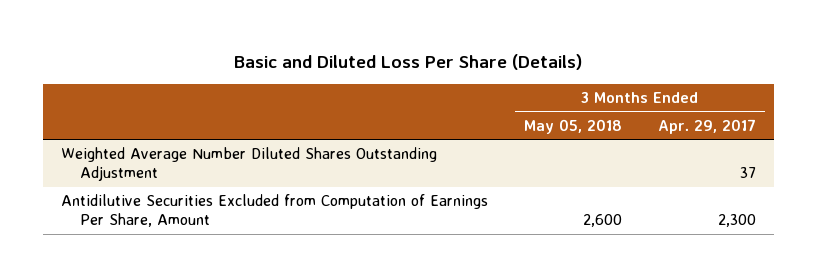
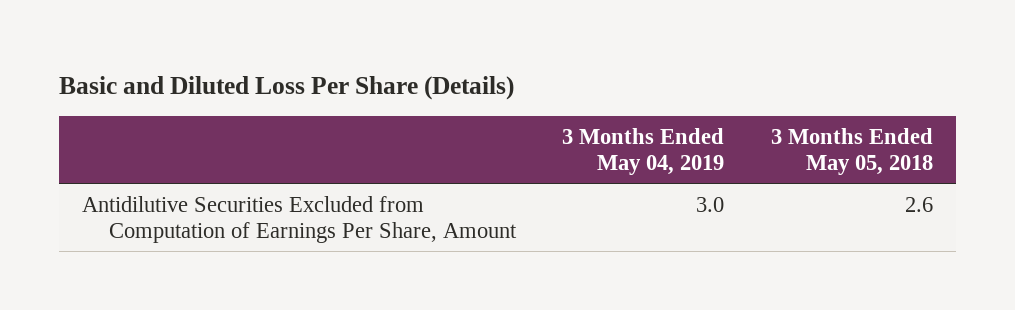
- | 3 Months Ended May 05, 2018 | 3 Months Ended Apr. 29, 2017
+ | 3 Months Ended May 04, 2019 | 3 Months Ended May 05, 2018
- Weighted Average Number Diluted Shares Outstanding Adjustment | | 37
- Antidilutive Securities Excluded from Computation of Earnings Per Share, Amount | 2,600 | 2,300
+ Antidilutive Securities Excluded from Computation of Earnings Per Share, Amount | 3.0 | 2.6

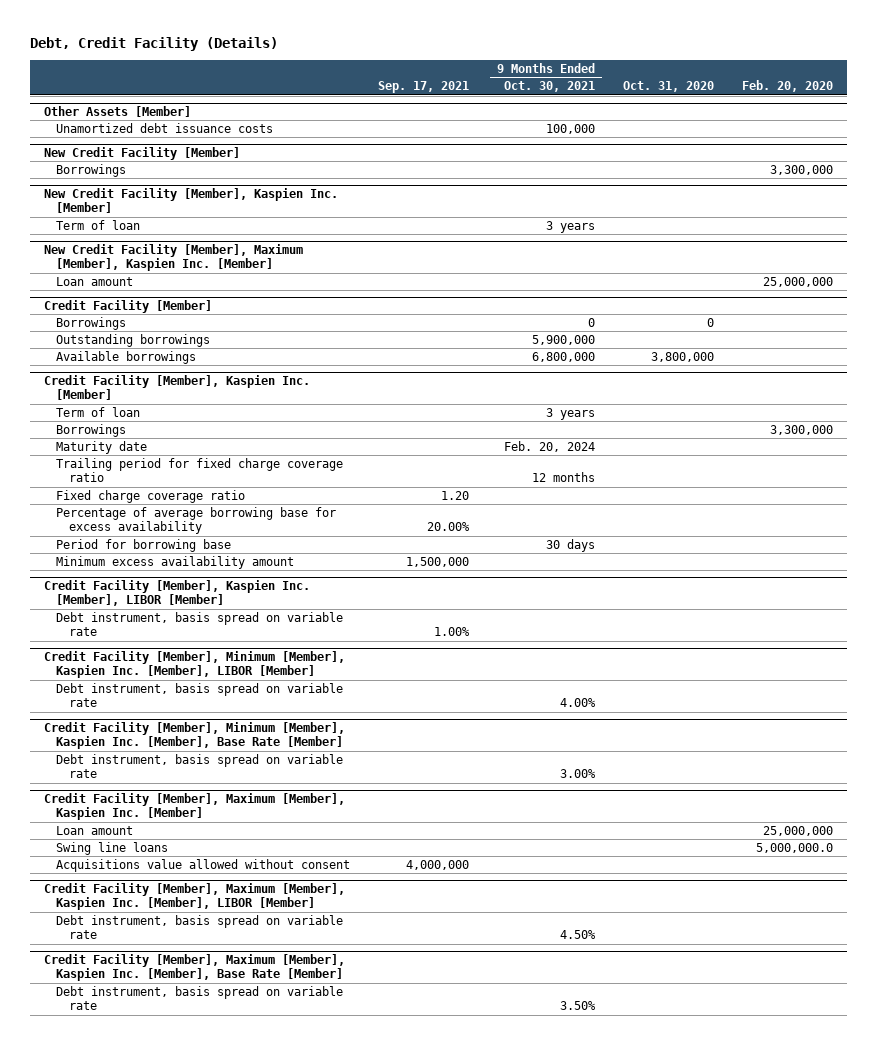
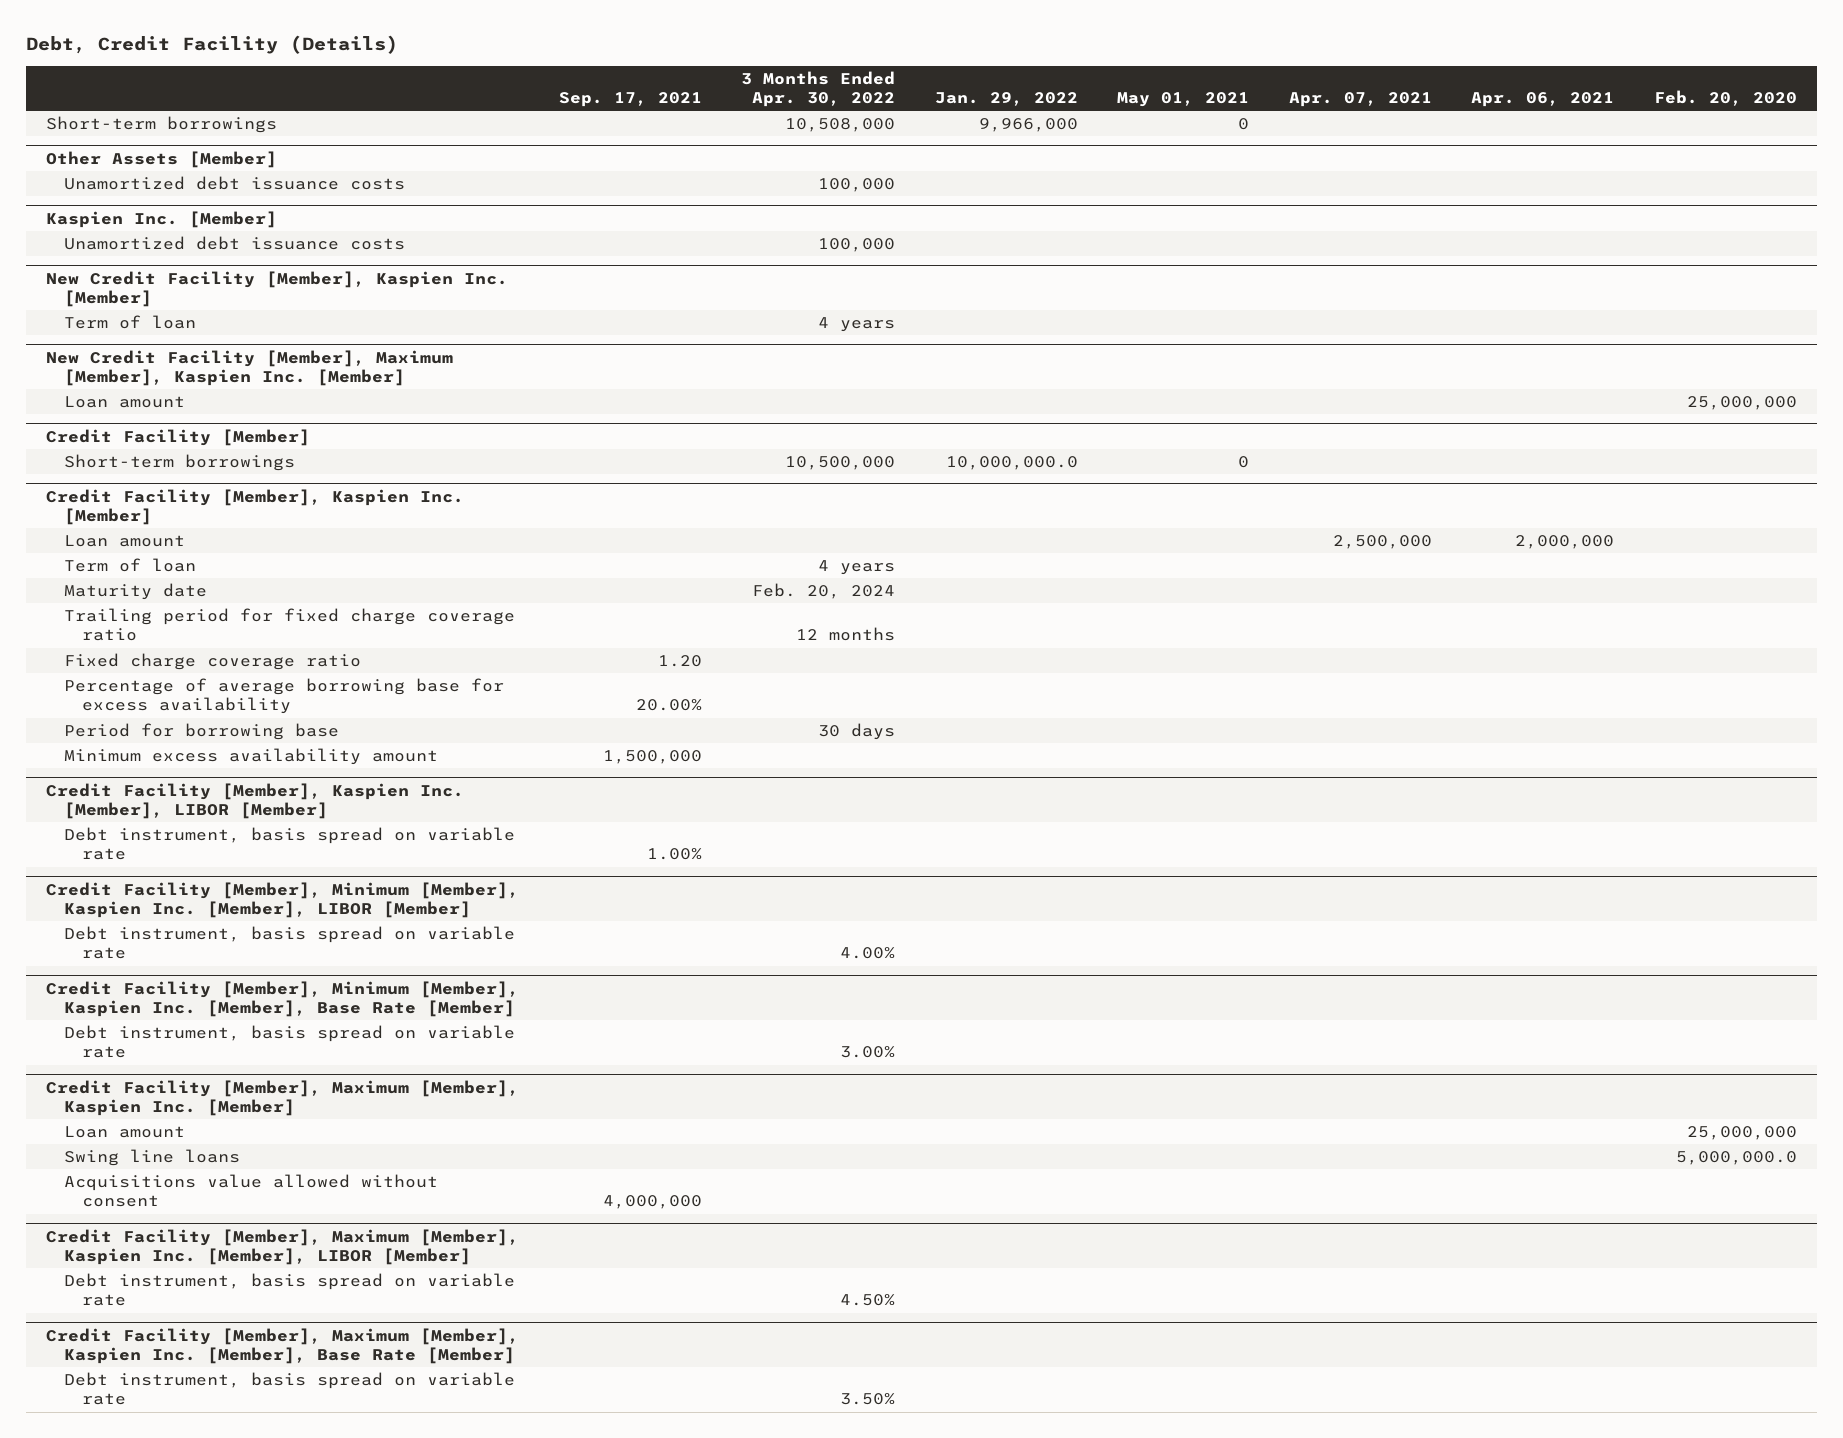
- | Sep. 17, 2021 | 9 Months Ended Oct. 30, 2021 | Oct. 31, 2020 | Feb. 20, 2020
+ | Sep. 17, 2021 | 3 Months Ended Apr. 30, 2022 | Jan. 29, 2022 | May 01, 2021 | Apr. 07, 2021 | Apr. 06, 2021 | Feb. 20, 2020
+ Short-term borrowings | | 10,508,000 | 9,966,000 | 0 | | |
- New Credit Facility [Member]
- Borrowings | | | | 3,300,000
+ Kaspien Inc. [Member]
+ Unamortized debt issuance costs | | 100,000 | | | | |
@ Credit Facility [Member]
- Borrowings | | 0 | 0 |
- Outstanding borrowings | | 5,900,000 | |
- Available borrowings | | 6,800,000 | 3,800,000 |
+ Short-term borrowings | | 10,500,000 | 10,000,000.0 | 0 | | |
@ Credit Facility [Member], Kaspien Inc. [Member]
+ Loan amount | | | | | 2,500,000 | 2,000,000 |
- Borrowings | | | | 3,300,000

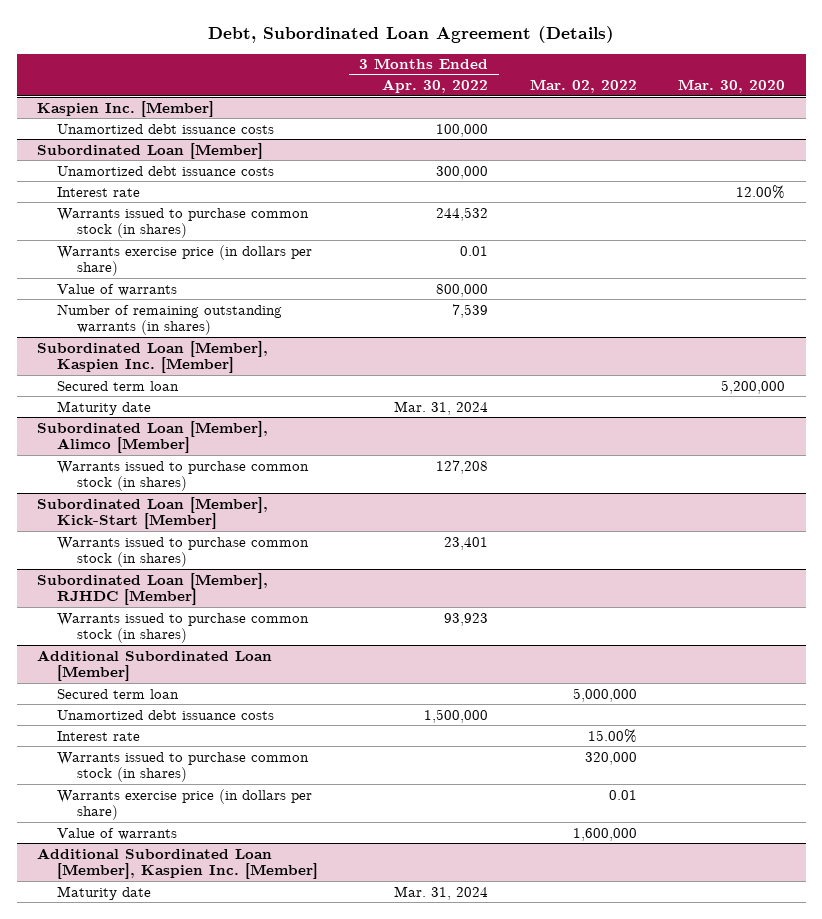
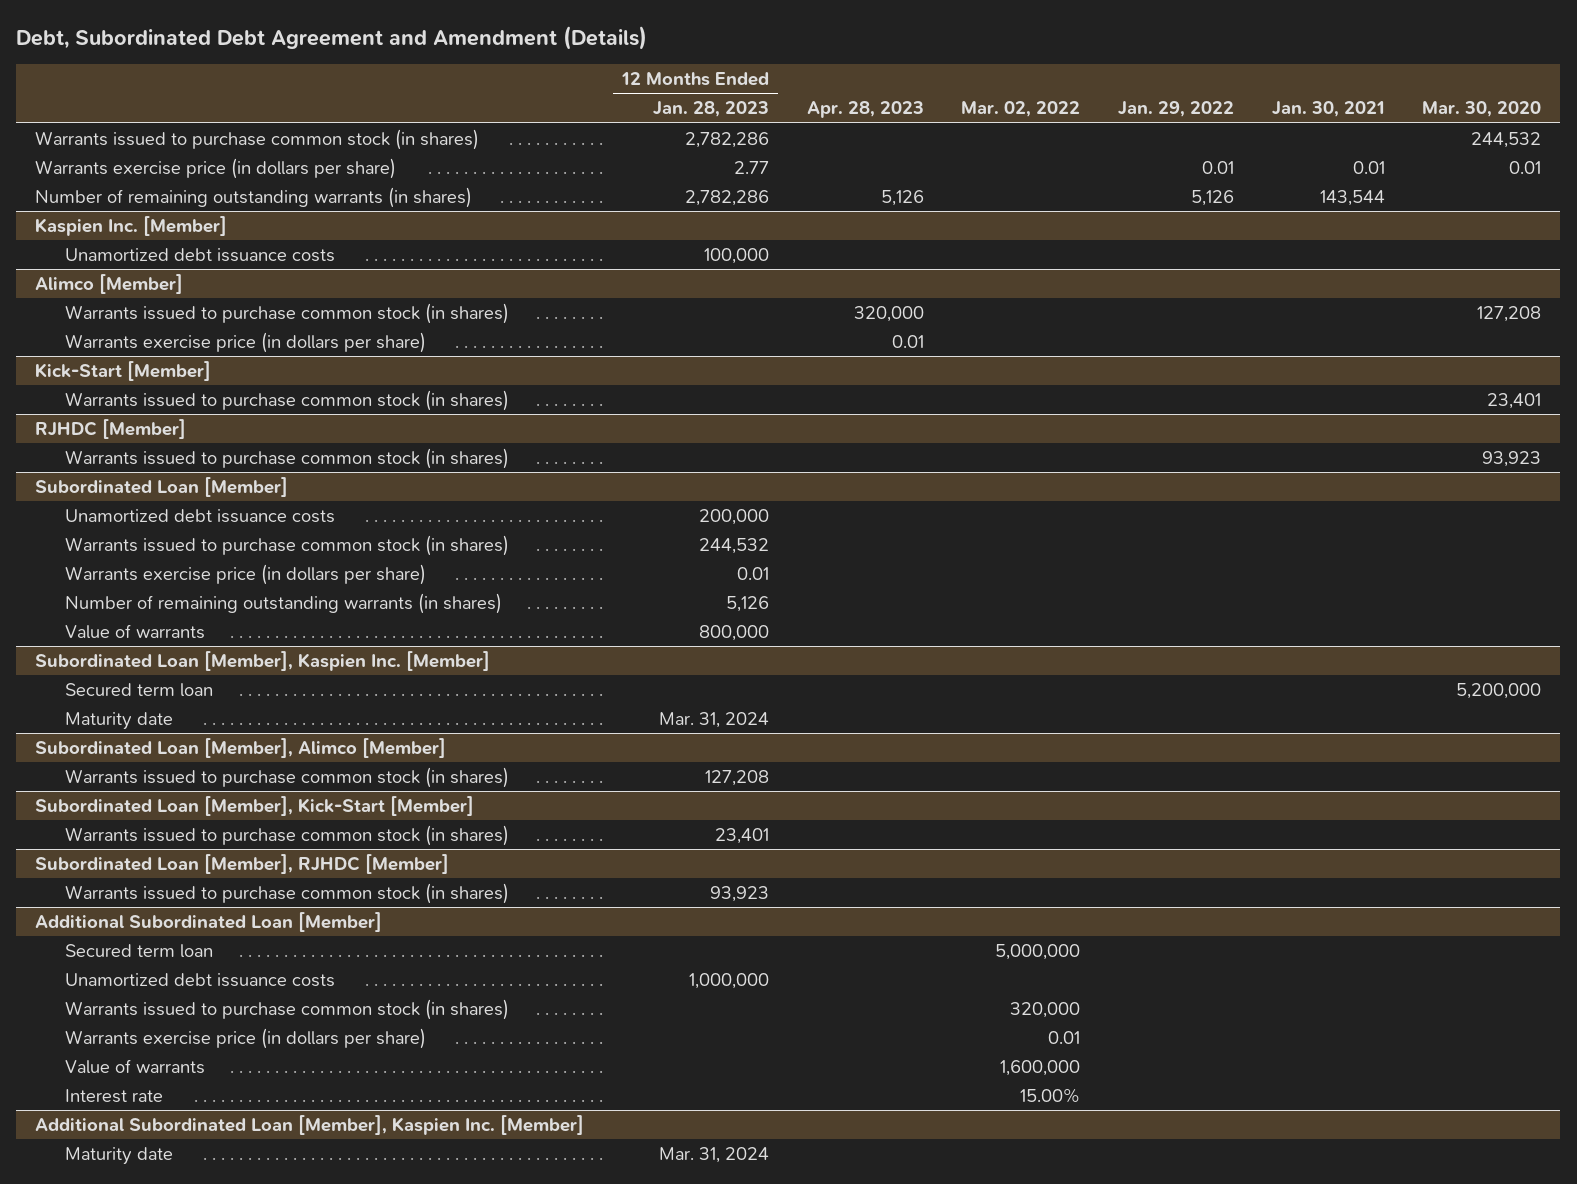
- Debt, Subordinated Loan Agreement (Details)
+ Debt, Subordinated Debt Agreement and Amendment (Details)
- | 3 Months Ended Apr. 30, 2022 | Mar. 02, 2022 | Mar. 30, 2020
+ | 12 Months Ended Jan. 28, 2023 | Apr. 28, 2023 | Mar. 02, 2022 | Jan. 29, 2022 | Jan. 30, 2021 | Mar. 30, 2020
+ Warrants issued to purchase common stock (in shares) | 2,782,286 | | | | | 244,532
+ Warrants exercise price (in dollars per share) | 2.77 | | | 0.01 | 0.01 | 0.01
+ Number of remaining outstanding warrants (in shares) | 2,782,286 | 5,126 | | 5,126 | 143,544 |
+ Alimco [Member]
+ Warrants issued to purchase common stock (in shares) | | 320,000 | | | | 127,208
+ Warrants exercise price (in dollars per share) | | 0.01 | | | |
+ Kick-Start [Member]
+ Warrants issued to purchase common stock (in shares) | | | | | | 23,401
+ RJHDC [Member]
+ Warrants issued to purchase common stock (in shares) | | | | | | 93,923
@ Subordinated Loan [Member]
- Interest rate | | | 12.00%
moved down: Value of warrants | 800,000 | | | | |
@ Additional Subordinated Loan [Member]
moved down: Interest rate | | | 15.00% | | |

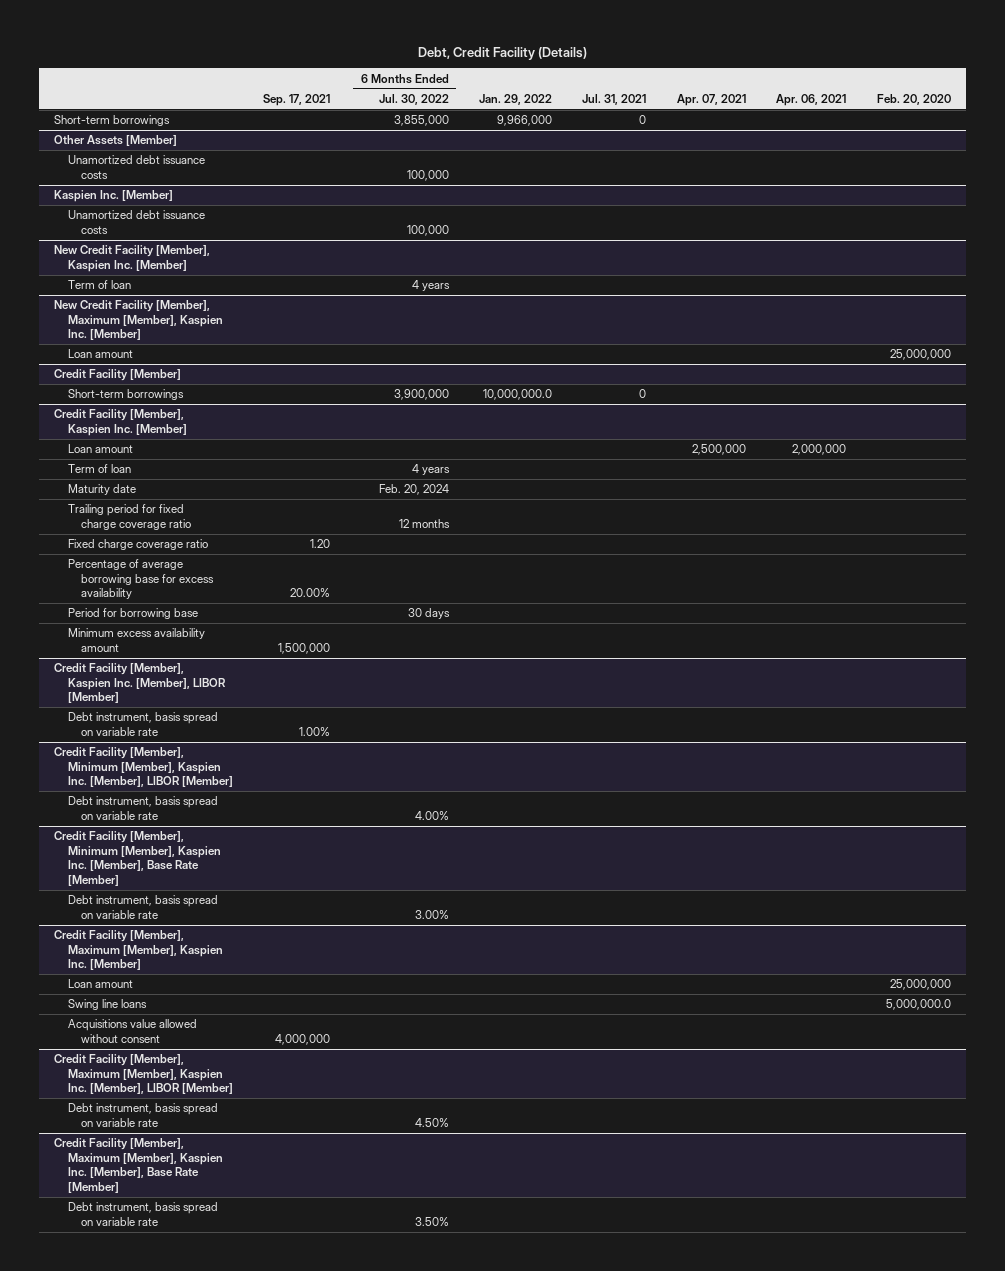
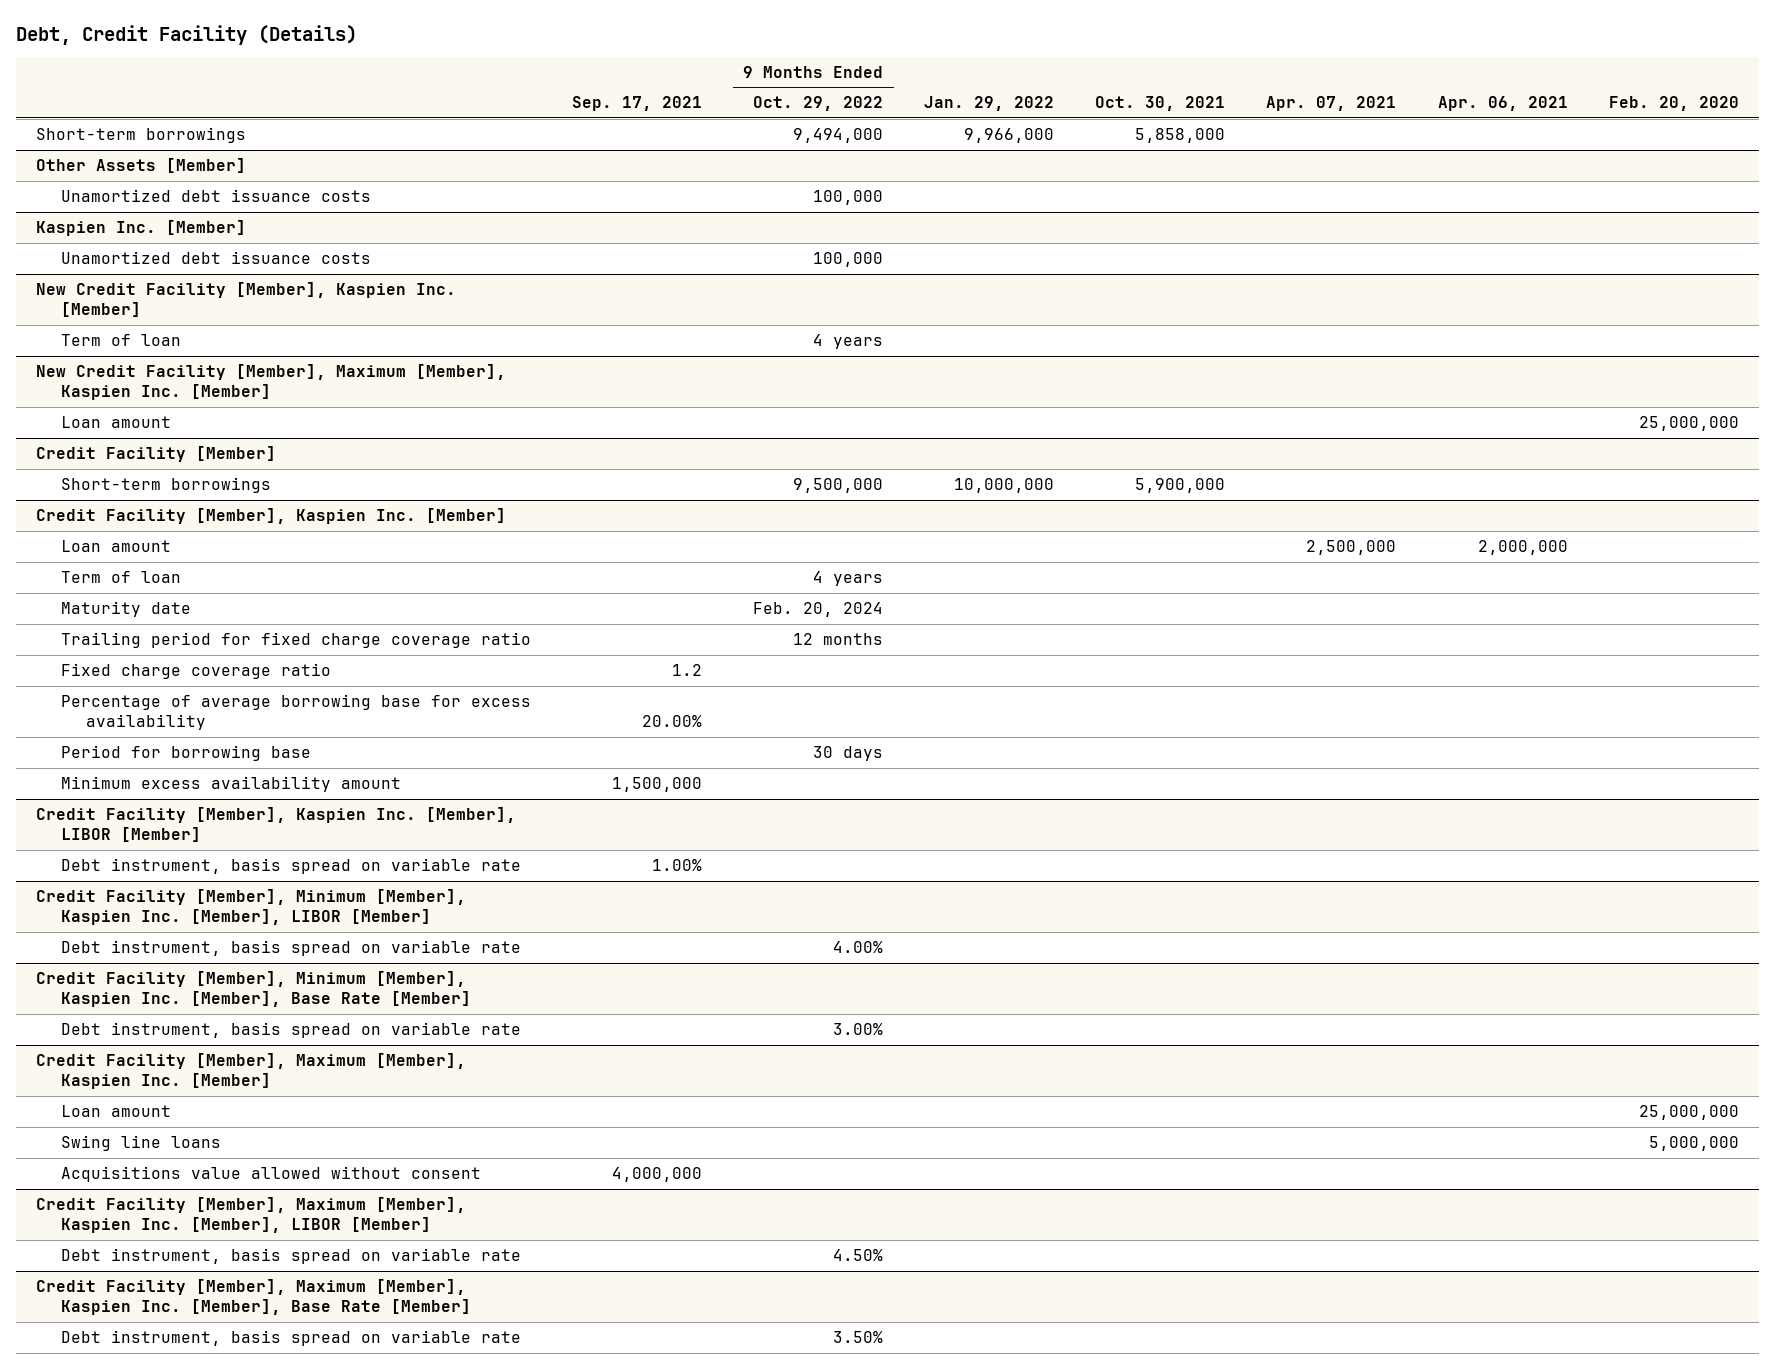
- | Sep. 17, 2021 | 6 Months Ended Jul. 30, 2022 | Jan. 29, 2022 | Jul. 31, 2021 | Apr. 07, 2021 | Apr. 06, 2021 | Feb. 20, 2020
+ | Sep. 17, 2021 | 9 Months Ended Oct. 29, 2022 | Jan. 29, 2022 | Oct. 30, 2021 | Apr. 07, 2021 | Apr. 06, 2021 | Feb. 20, 2020
@ Credit Facility [Member]
- Short-term borrowings | | 3,900,000 | 10,000,000.0 | 0 | | |
+ Short-term borrowings | | 9,500,000 | 10,000,000 | 5,900,000 | | |
@ Credit Facility [Member], Kaspien Inc. [Member]
- Fixed charge coverage ratio | 1.20 | | | | | |
+ Fixed charge coverage ratio | 1.2 | | | | | |
@ Credit Facility [Member], Maximum [Member], Kaspien Inc. [Member]
- Swing line loans | | | | | | | 5,000,000.0
+ Swing line loans | | | | | | | 5,000,000

